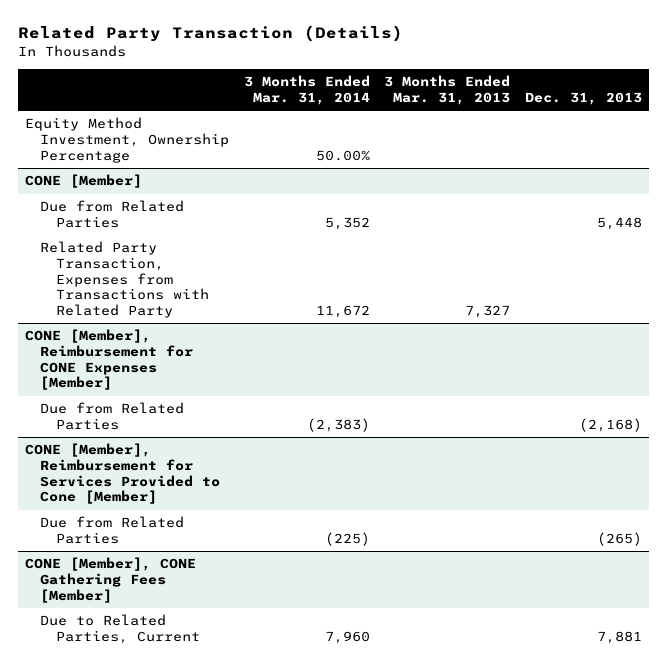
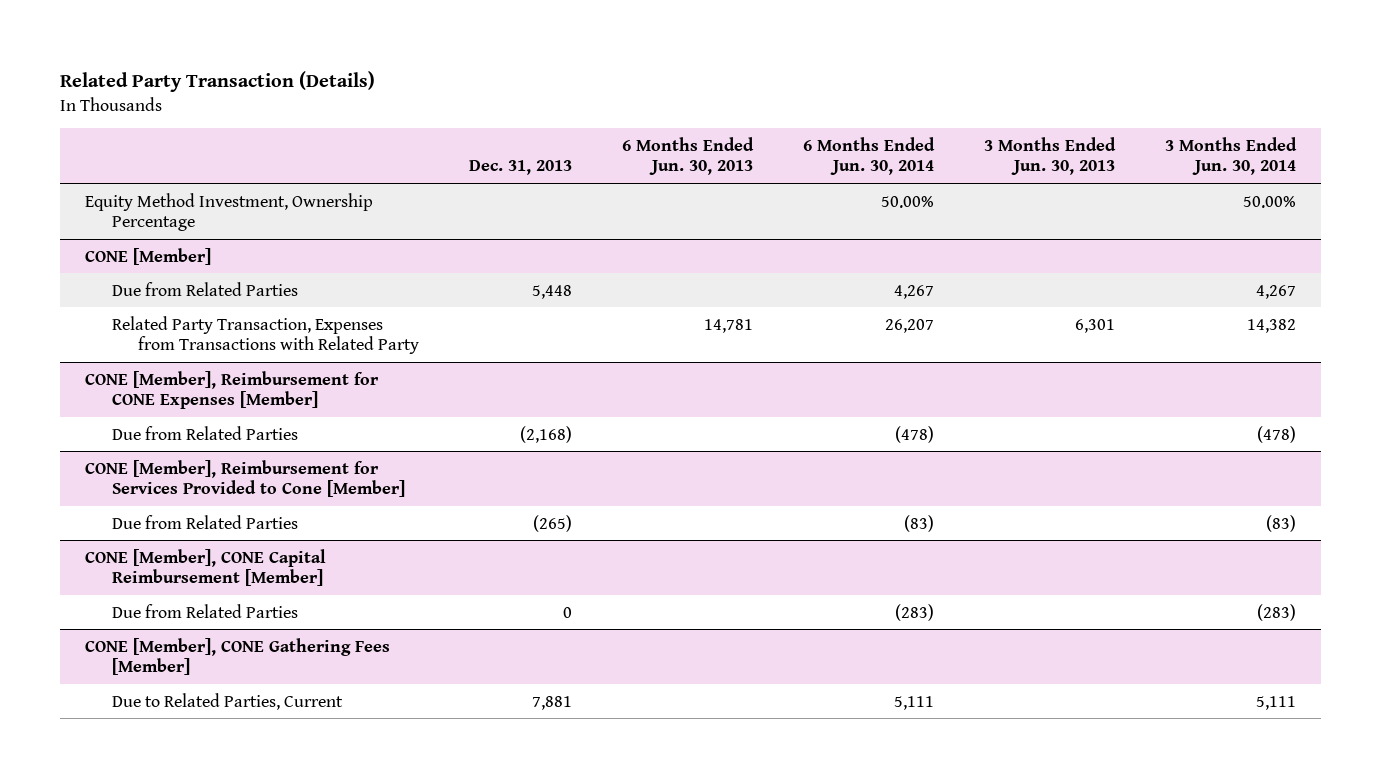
- | 3 Months Ended Mar. 31, 2014 | 3 Months Ended Mar. 31, 2013 | Dec. 31, 2013
+ | Dec. 31, 2013 | 6 Months Ended Jun. 30, 2013 | 6 Months Ended Jun. 30, 2014 | 3 Months Ended Jun. 30, 2013 | 3 Months Ended Jun. 30, 2014
+ CONE [Member], CONE Capital Reimbursement [Member]
+ Due from Related Parties | 0 | | (283) | | (283)

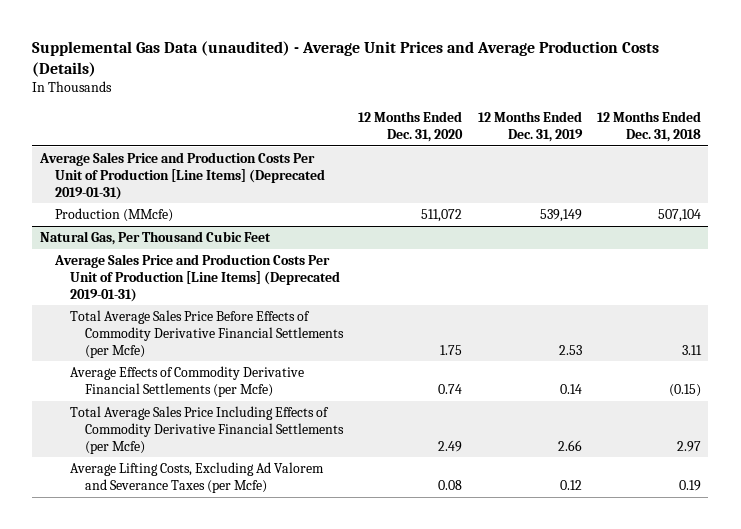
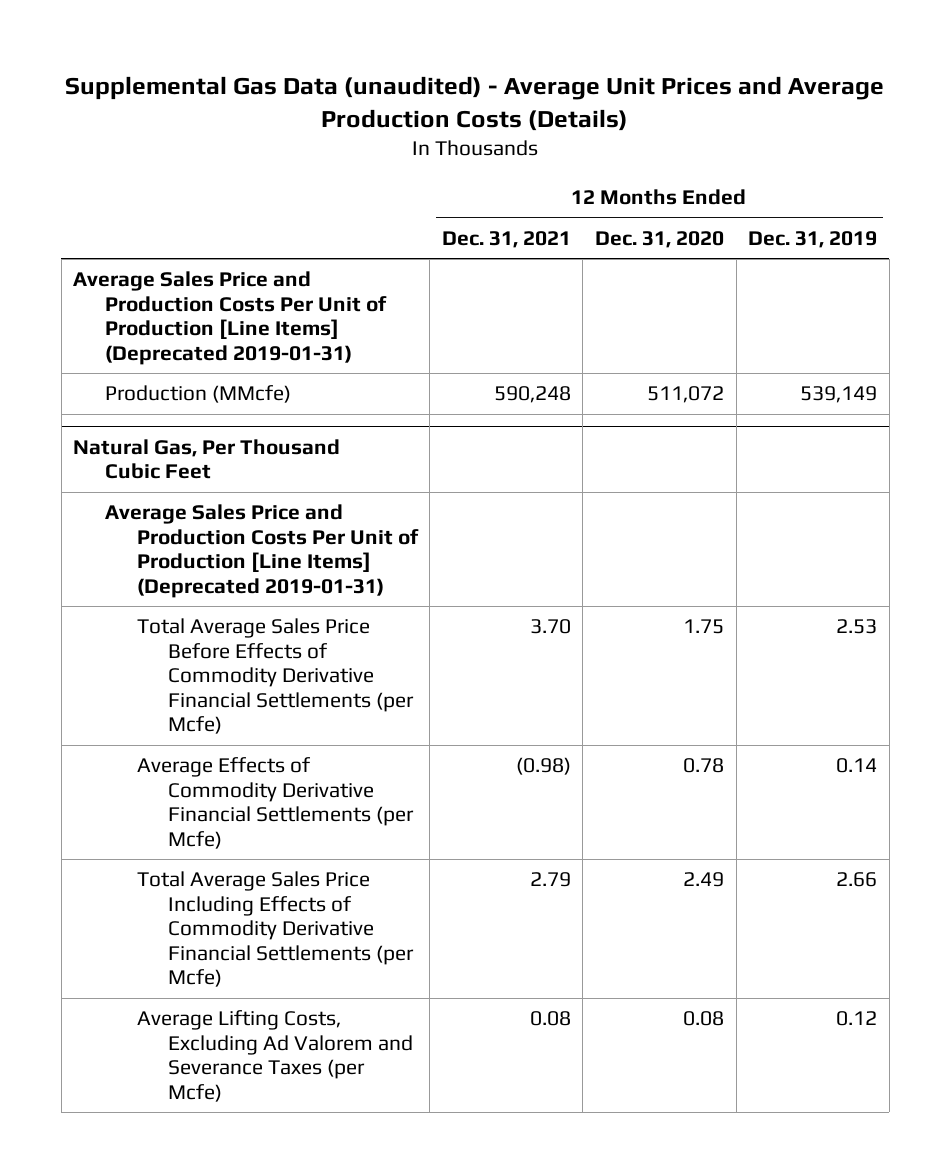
- | 12 Months Ended Dec. 31, 2020 | 12 Months Ended Dec. 31, 2019 | 12 Months Ended Dec. 31, 2018
+ | 12 Months Ended Dec. 31, 2021 | 12 Months Ended Dec. 31, 2020 | 12 Months Ended Dec. 31, 2019
@ Natural Gas, Per Thousand Cubic Feet
- Average Effects of Commodity Derivative Financial Settlements (per Mcfe) | 0.74 | 0.14 | (0.15)
+ Average Effects of Commodity Derivative Financial Settlements (per Mcfe) | (0.98) | 0.78 | 0.14

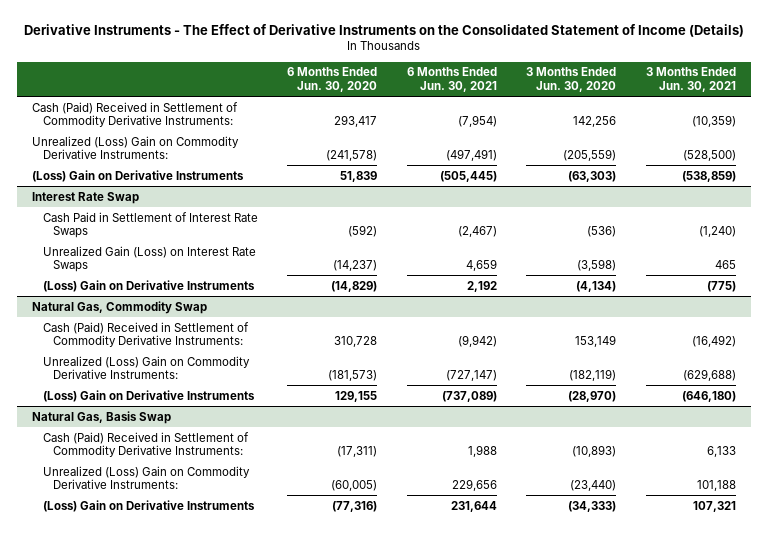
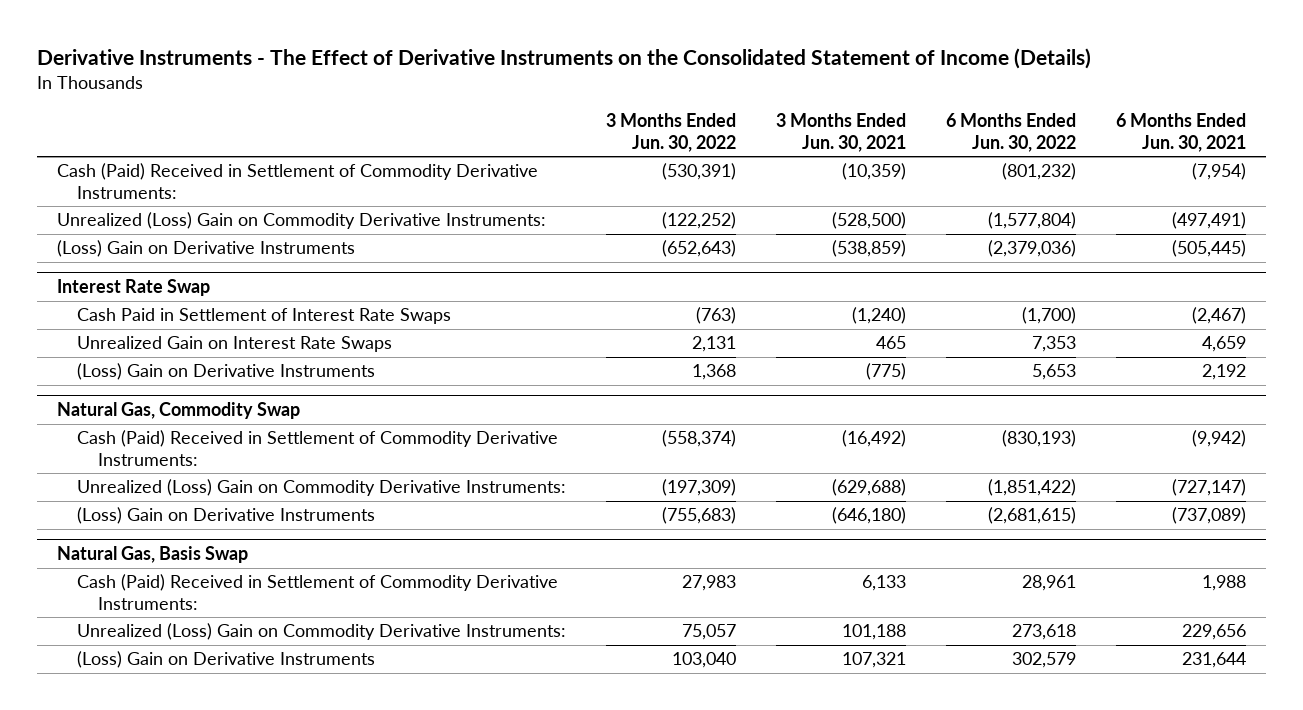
- | 6 Months Ended Jun. 30, 2020 | 6 Months Ended Jun. 30, 2021 | 3 Months Ended Jun. 30, 2020 | 3 Months Ended Jun. 30, 2021
+ | 3 Months Ended Jun. 30, 2022 | 3 Months Ended Jun. 30, 2021 | 6 Months Ended Jun. 30, 2022 | 6 Months Ended Jun. 30, 2021
@ Interest Rate Swap
- Unrealized Gain (Loss) on Interest Rate Swaps | (14,237) | 4,659 | (3,598) | 465
+ Unrealized Gain on Interest Rate Swaps | 2,131 | 465 | 7,353 | 4,659

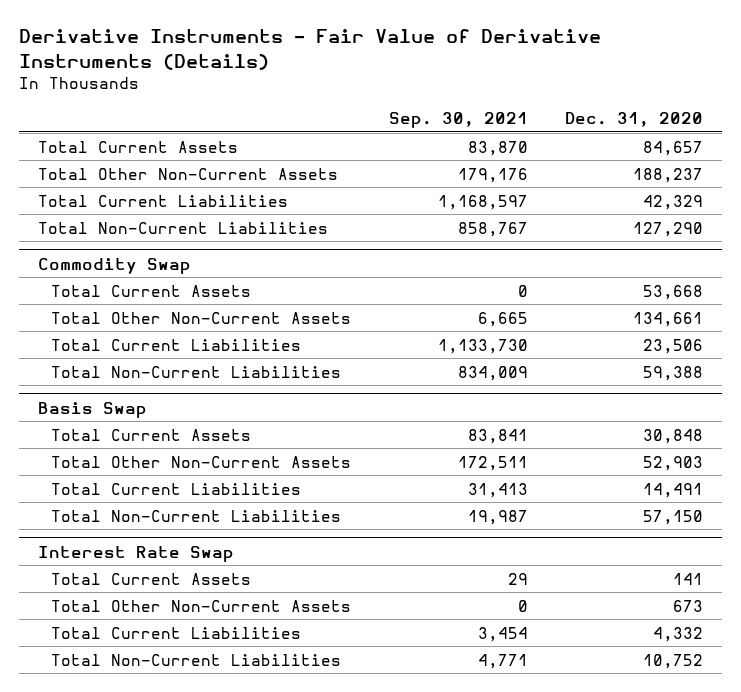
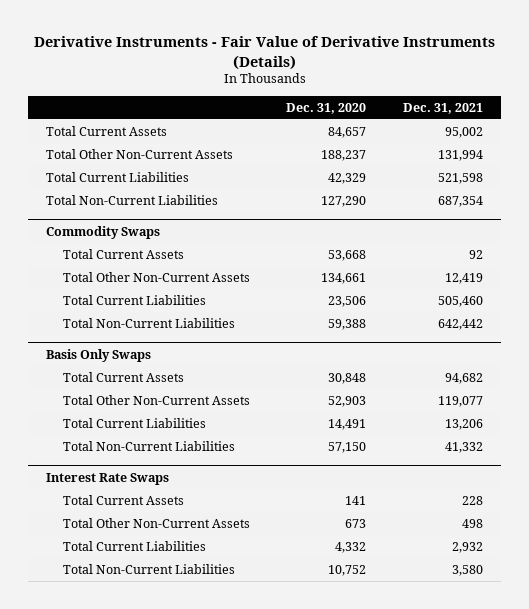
- | Sep. 30, 2021 | Dec. 31, 2020
+ | Dec. 31, 2020 | Dec. 31, 2021
- Commodity Swap
+ Commodity Swaps
- Basis Swap
+ Basis Only Swaps
- Interest Rate Swap
+ Interest Rate Swaps

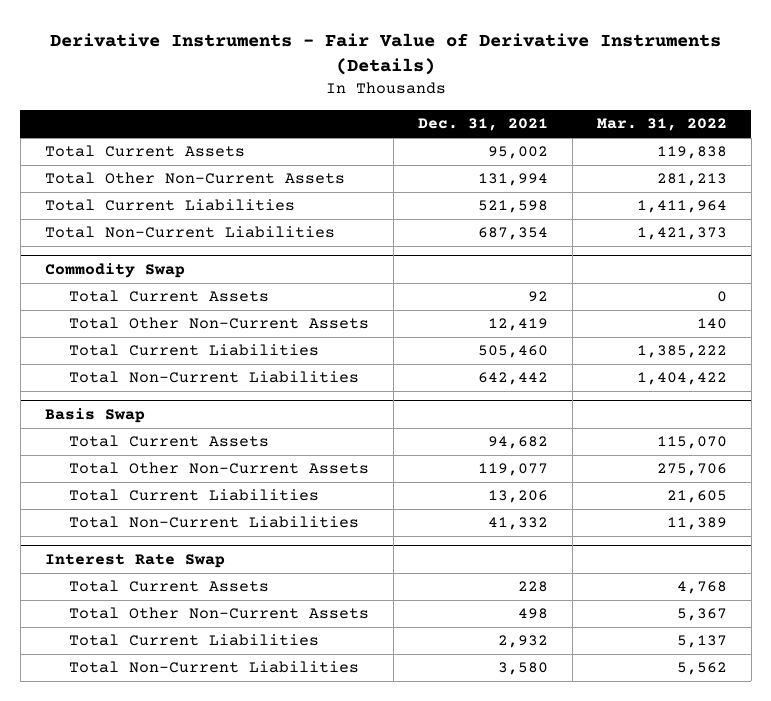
- | Dec. 31, 2020 | Dec. 31, 2021
+ | Dec. 31, 2021 | Mar. 31, 2022
- Commodity Swaps
+ Commodity Swap
- Basis Only Swaps
+ Basis Swap
- Interest Rate Swaps
+ Interest Rate Swap

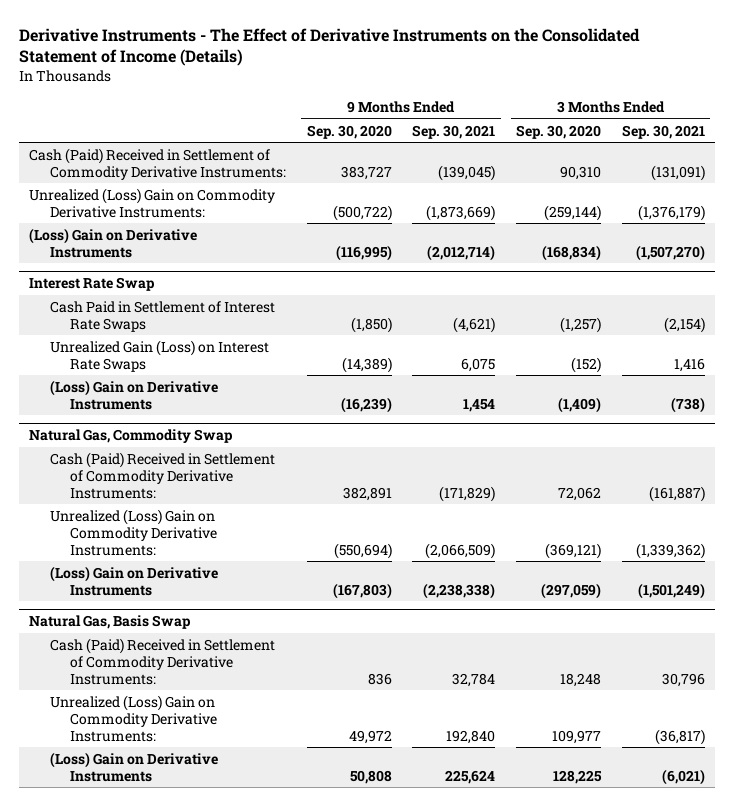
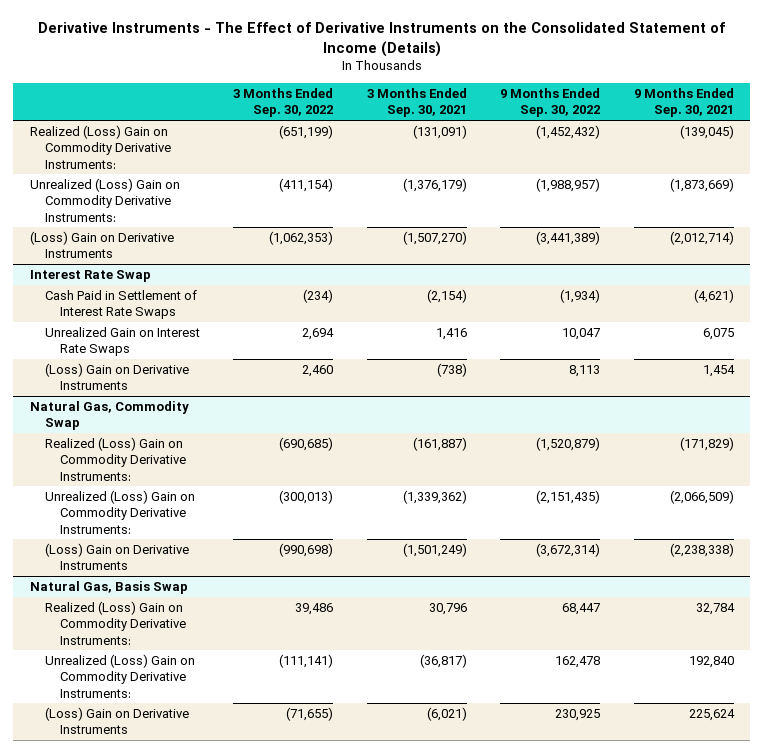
- | 9 Months Ended Sep. 30, 2020 | 9 Months Ended Sep. 30, 2021 | 3 Months Ended Sep. 30, 2020 | 3 Months Ended Sep. 30, 2021
+ | 3 Months Ended Sep. 30, 2022 | 3 Months Ended Sep. 30, 2021 | 9 Months Ended Sep. 30, 2022 | 9 Months Ended Sep. 30, 2021
- Cash (Paid) Received in Settlement of Commodity Derivative Instruments: | 383,727 | (139,045) | 90,310 | (131,091)
+ Realized (Loss) Gain on Commodity Derivative Instruments: | (651,199) | (131,091) | (1,452,432) | (139,045)
@ Interest Rate Swap
- Unrealized Gain (Loss) on Interest Rate Swaps | (14,389) | 6,075 | (152) | 1,416
+ Unrealized Gain on Interest Rate Swaps | 2,694 | 1,416 | 10,047 | 6,075
@ Natural Gas, Commodity Swap
- Cash (Paid) Received in Settlement of Commodity Derivative Instruments: | 382,891 | (171,829) | 72,062 | (161,887)
+ Realized (Loss) Gain on Commodity Derivative Instruments: | (690,685) | (161,887) | (1,520,879) | (171,829)
@ Natural Gas, Basis Swap
- Cash (Paid) Received in Settlement of Commodity Derivative Instruments: | 836 | 32,784 | 18,248 | 30,796
+ Realized (Loss) Gain on Commodity Derivative Instruments: | 39,486 | 30,796 | 68,447 | 32,784

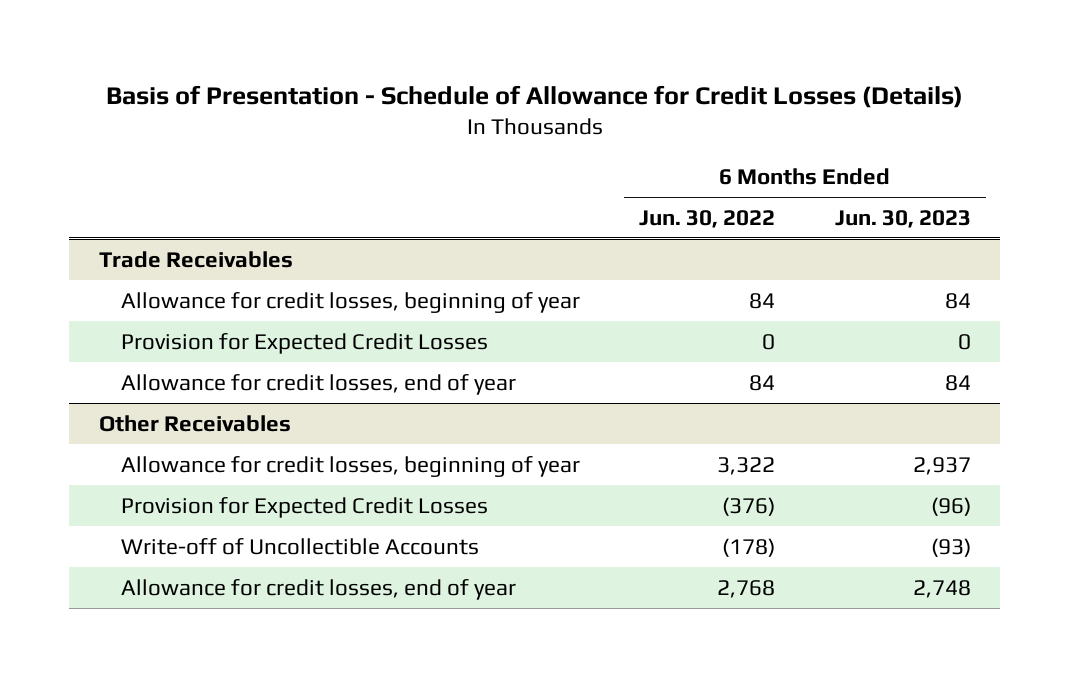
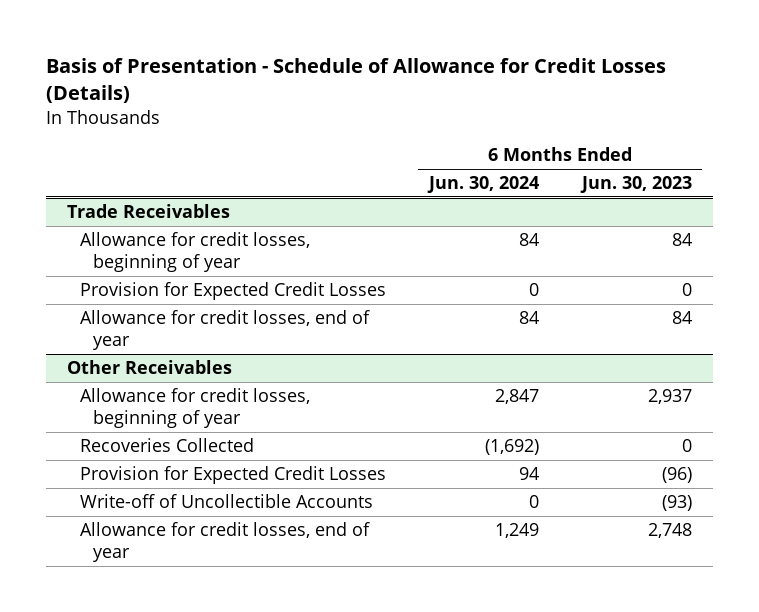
- | 6 Months Ended Jun. 30, 2022 | 6 Months Ended Jun. 30, 2023
+ | 6 Months Ended Jun. 30, 2024 | 6 Months Ended Jun. 30, 2023
@ Other Receivables
+ Recoveries Collected | (1,692) | 0

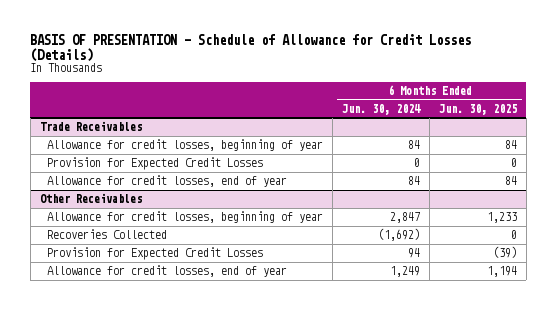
- Basis of Presentation - Schedule of Allowance for Credit Losses (Details)
+ BASIS OF PRESENTATION - Schedule of Allowance for Credit Losses (Details)
- | 6 Months Ended Jun. 30, 2024 | 6 Months Ended Jun. 30, 2023
+ | 6 Months Ended Jun. 30, 2024 | 6 Months Ended Jun. 30, 2025
@ Other Receivables
- Write-off of Uncollectible Accounts | 0 | (93)

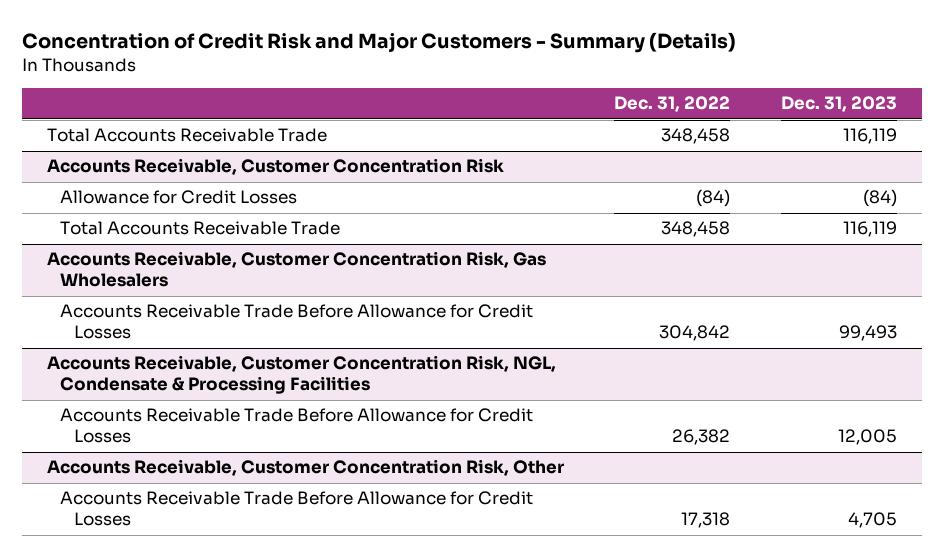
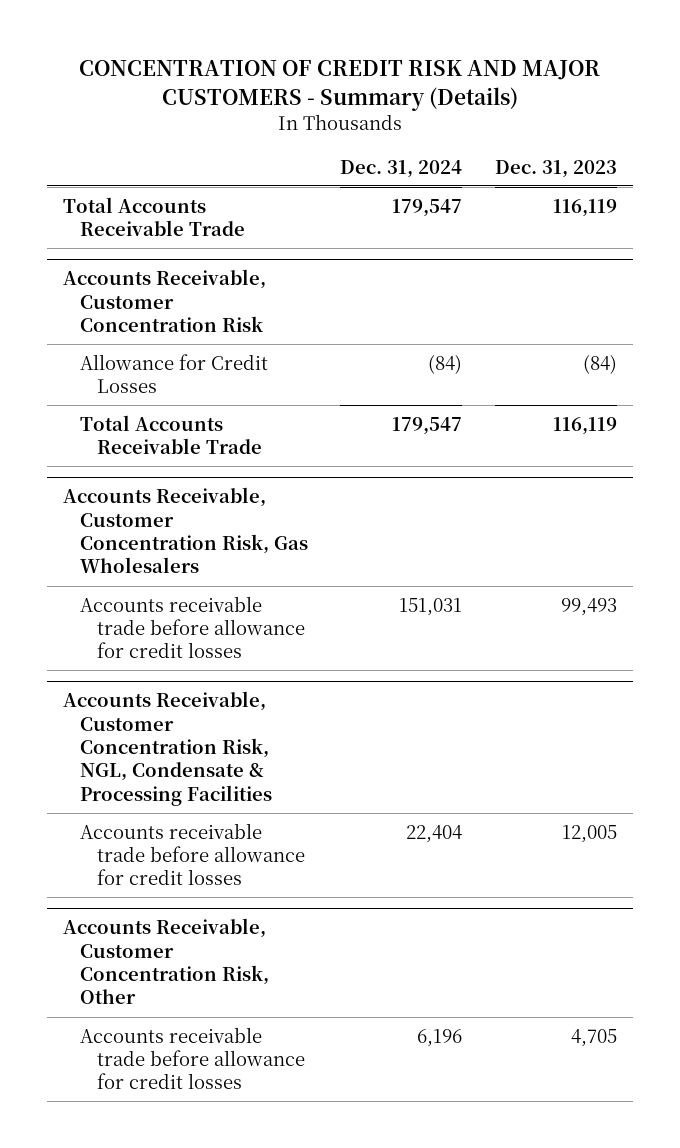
- Concentration of Credit Risk and Major Customers - Summary (Details)
+ CONCENTRATION OF CREDIT RISK AND MAJOR CUSTOMERS - Summary (Details)
- | Dec. 31, 2022 | Dec. 31, 2023
+ | Dec. 31, 2024 | Dec. 31, 2023
@ Accounts Receivable, Customer Concentration Risk, Gas Wholesalers
- Accounts Receivable Trade Before Allowance for Credit Losses | 304,842 | 99,493
+ Accounts receivable trade before allowance for credit losses | 151,031 | 99,493
@ Accounts Receivable, Customer Concentration Risk, NGL, Condensate & Processing Facilities
- Accounts Receivable Trade Before Allowance for Credit Losses | 26,382 | 12,005
+ Accounts receivable trade before allowance for credit losses | 22,404 | 12,005
@ Accounts Receivable, Customer Concentration Risk, Other
- Accounts Receivable Trade Before Allowance for Credit Losses | 17,318 | 4,705
+ Accounts receivable trade before allowance for credit losses | 6,196 | 4,705

